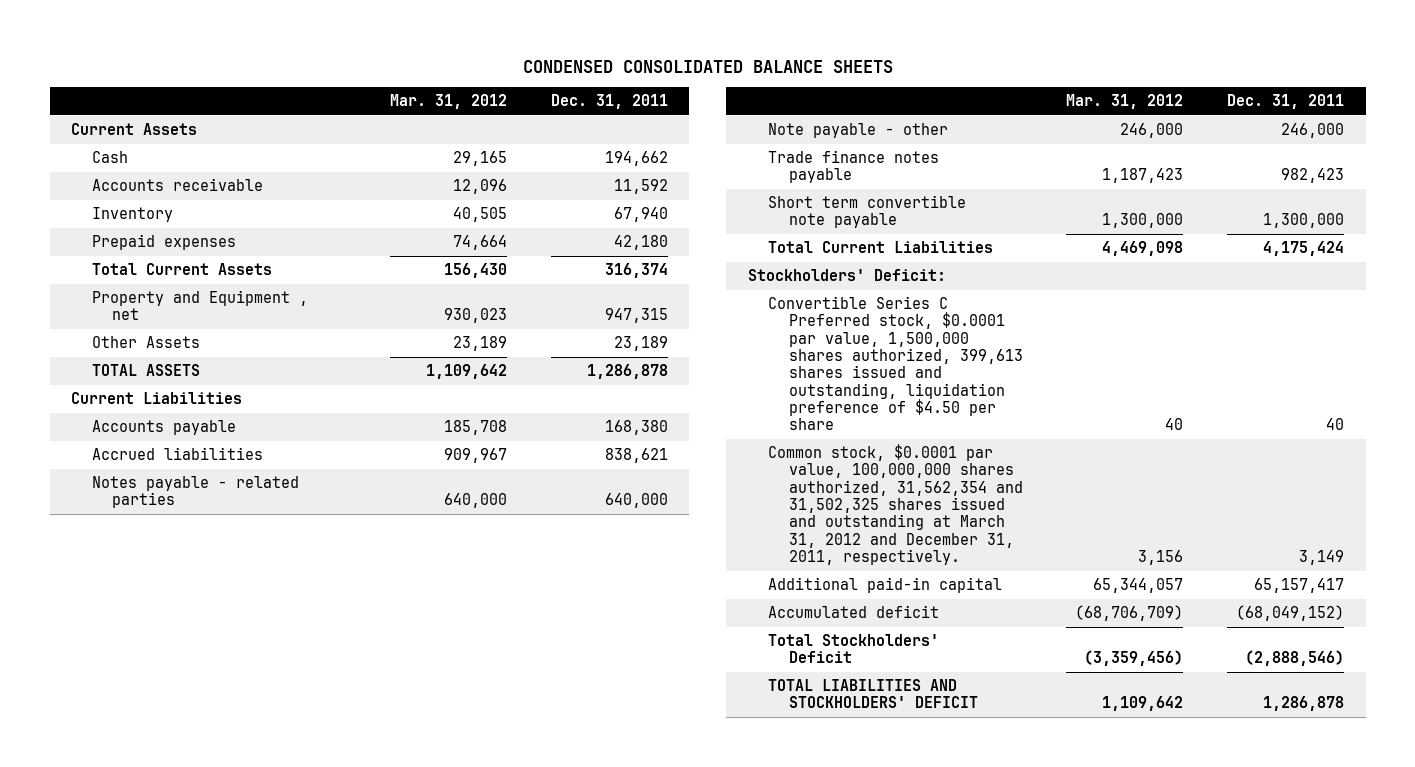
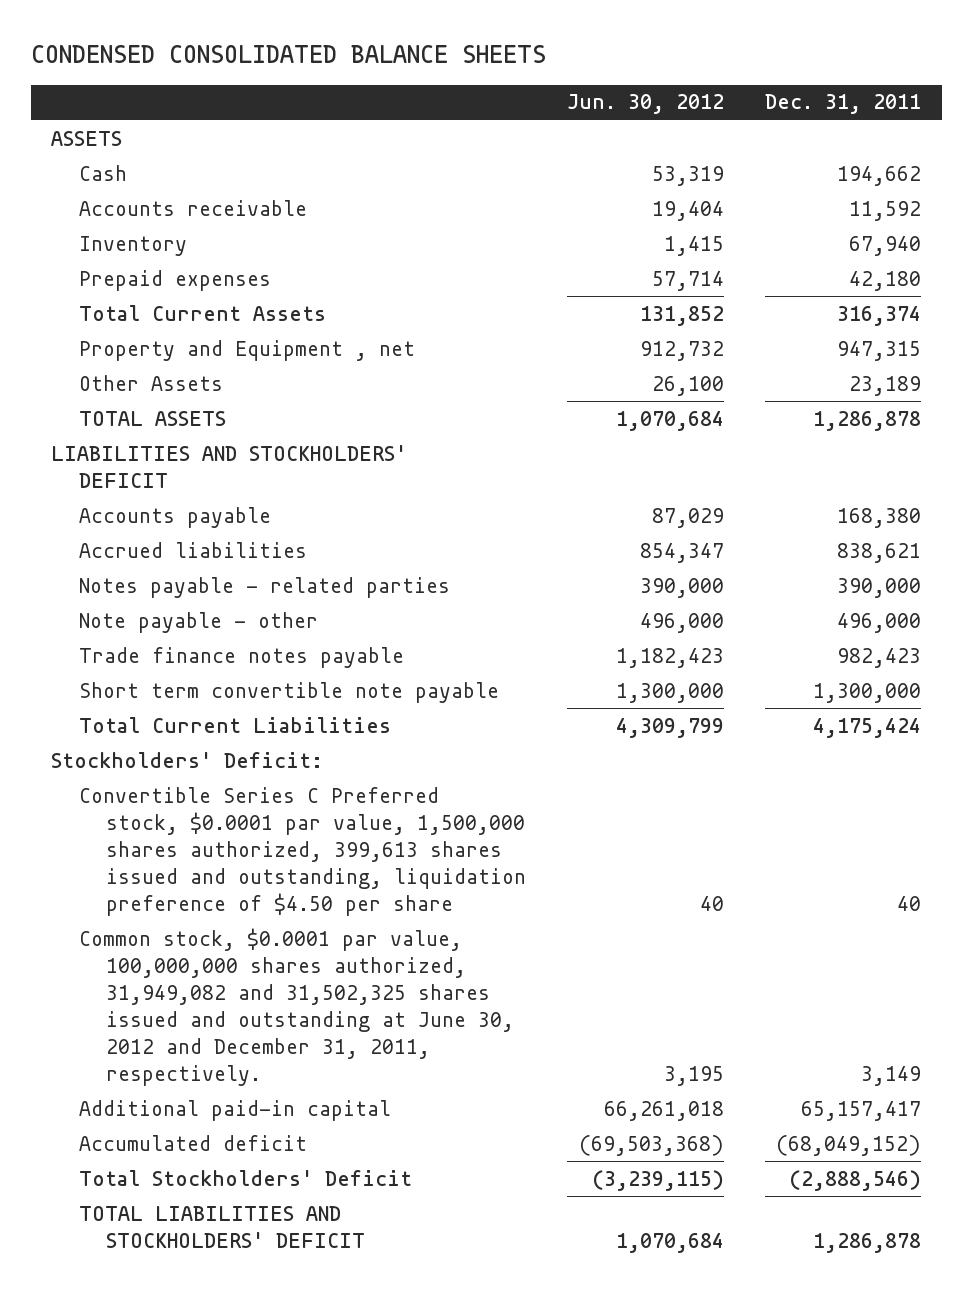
- | Mar. 31, 2012 | Dec. 31, 2011
+ | Jun. 30, 2012 | Dec. 31, 2011
- Current Assets
+ ASSETS
- Current Liabilities
+ LIABILITIES AND STOCKHOLDERS' DEFICIT
- Notes payable - related parties | 640,000 | 640,000
- Note payable - other | 246,000 | 246,000
+ Notes payable - related parties | 390,000 | 390,000
+ Note payable - other | 496,000 | 496,000
- Common stock, $0.0001 par value, 100,000,000 shares authorized, 31,562,354 and 31,502,325 shares issued and outstanding at March 31, 2012 and December 31, 2011, respectively. | 3,156 | 3,149
+ Common stock, $0.0001 par value, 100,000,000 shares authorized, 31,949,082 and 31,502,325 shares issued and outstanding at June 30, 2012 and December 31, 2011, respectively. | 3,195 | 3,149

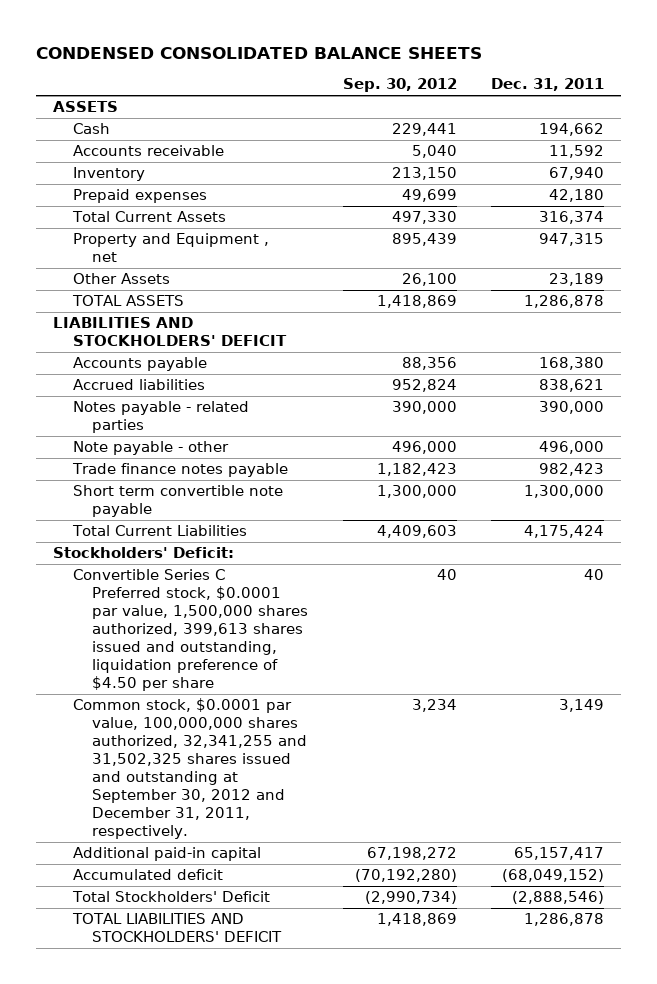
- | Jun. 30, 2012 | Dec. 31, 2011
+ | Sep. 30, 2012 | Dec. 31, 2011
- Common stock, $0.0001 par value, 100,000,000 shares authorized, 31,949,082 and 31,502,325 shares issued and outstanding at June 30, 2012 and December 31, 2011, respectively. | 3,195 | 3,149
+ Common stock, $0.0001 par value, 100,000,000 shares authorized, 32,341,255 and 31,502,325 shares issued and outstanding at September 30, 2012 and December 31, 2011, respectively. | 3,234 | 3,149

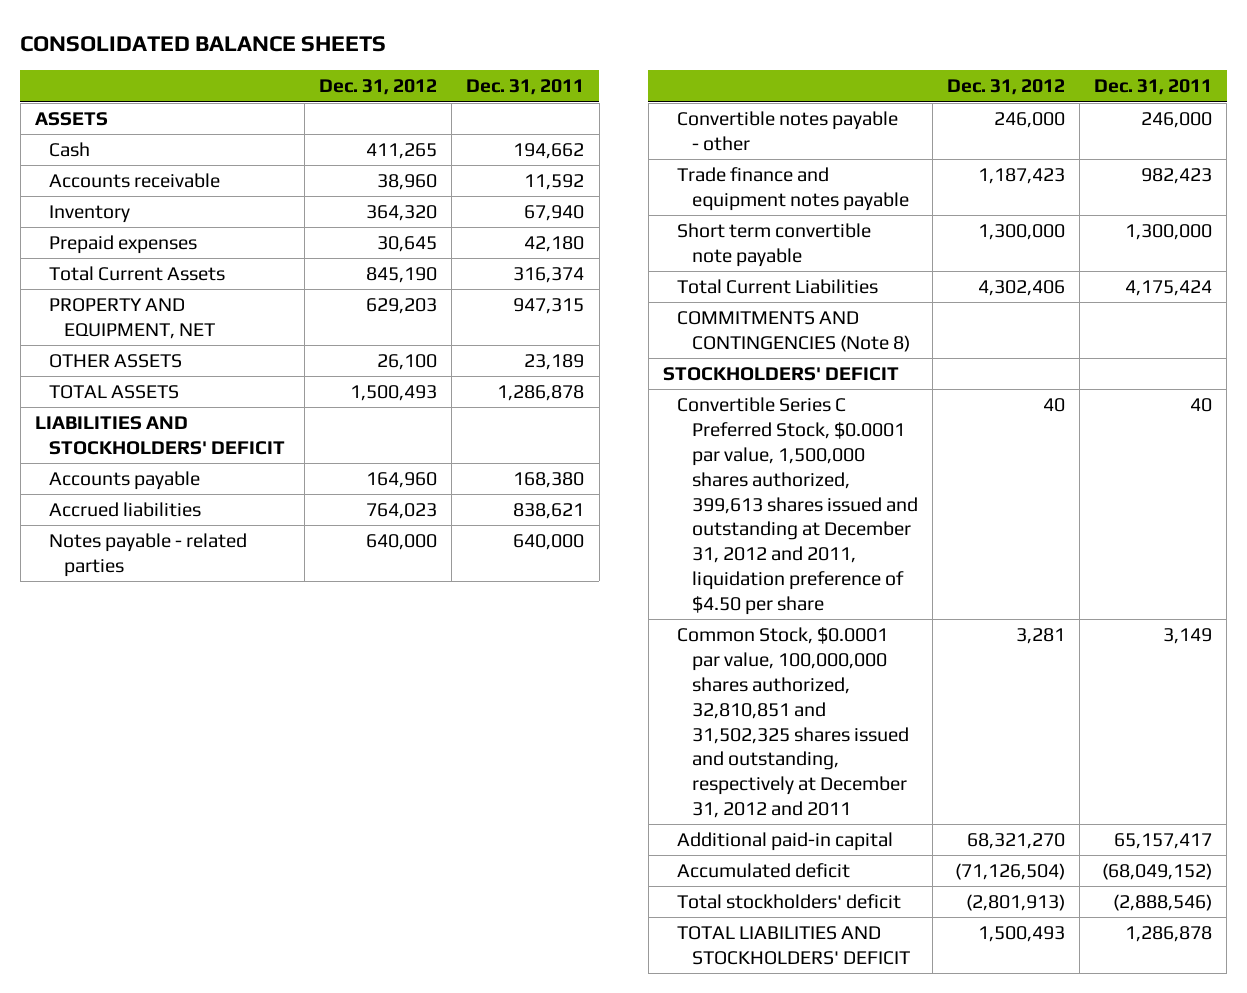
- CONDENSED CONSOLIDATED BALANCE SHEETS
+ CONSOLIDATED BALANCE SHEETS
- | Sep. 30, 2012 | Dec. 31, 2011
+ | Dec. 31, 2012 | Dec. 31, 2011
- Property and Equipment , net | 895,439 | 947,315
- Other Assets | 26,100 | 23,189
+ PROPERTY AND EQUIPMENT, NET | 629,203 | 947,315
+ OTHER ASSETS | 26,100 | 23,189
- Notes payable - related parties | 390,000 | 390,000
- Note payable - other | 496,000 | 496,000
- Trade finance notes payable | 1,182,423 | 982,423
+ Notes payable - related parties | 640,000 | 640,000
+ Convertible notes payable - other | 246,000 | 246,000
+ Trade finance and equipment notes payable | 1,187,423 | 982,423
- Stockholders' Deficit:
- Convertible Series C Preferred stock, $0.0001 par value, 1,500,000 shares authorized, 399,613 shares issued and outstanding, liquidation preference of $4.50 per share | 40 | 40
- Common stock, $0.0001 par value, 100,000,000 shares authorized, 32,341,255 and 31,502,325 shares issued and outstanding at September 30, 2012 and December 31, 2011, respectively. | 3,234 | 3,149
+ COMMITMENTS AND CONTINGENCIES (Note 8)
+ STOCKHOLDERS' DEFICIT
+ Convertible Series C Preferred Stock, $0.0001 par value, 1,500,000 shares authorized, 399,613 shares issued and outstanding at December 31, 2012 and 2011, liquidation preference of $4.50 per share | 40 | 40
+ Common Stock, $0.0001 par value, 100,000,000 shares authorized, 32,810,851 and 31,502,325 shares issued and outstanding, respectively at December 31, 2012 and 2011 | 3,281 | 3,149
- Total Stockholders' Deficit | (2,990,734) | (2,888,546)
+ Total stockholders' deficit | (2,801,913) | (2,888,546)

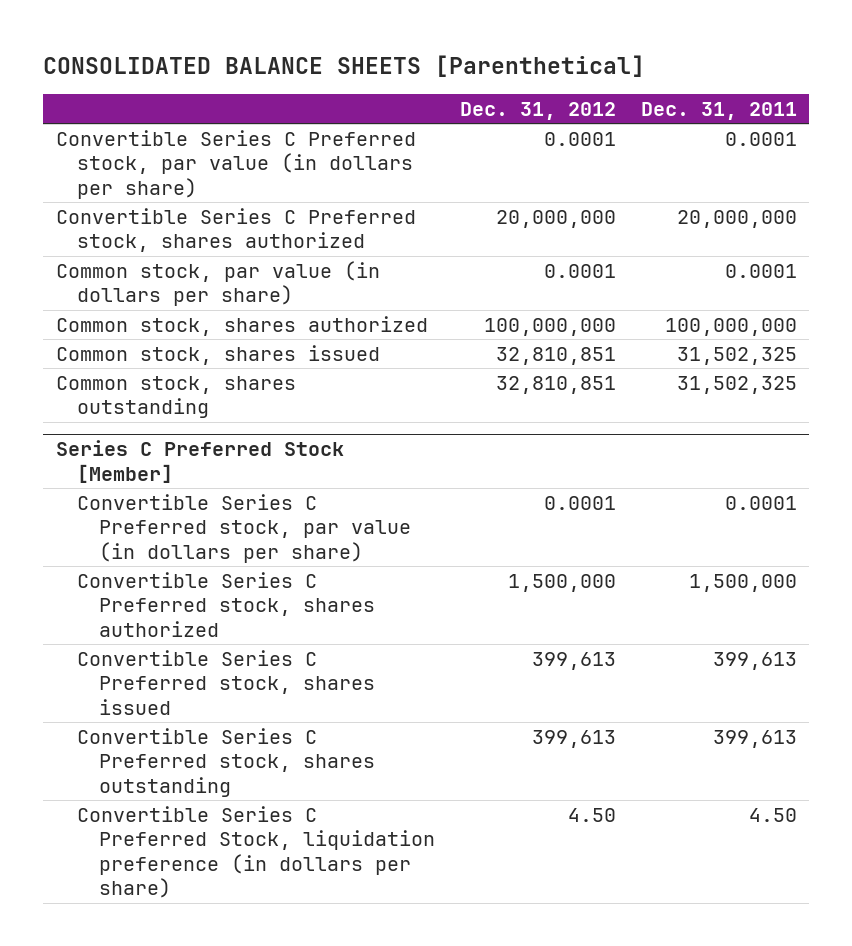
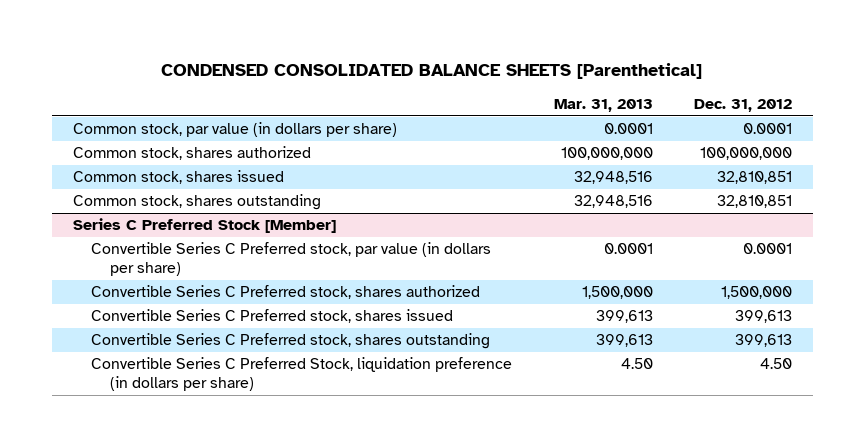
- CONSOLIDATED BALANCE SHEETS [Parenthetical]
+ CONDENSED CONSOLIDATED BALANCE SHEETS [Parenthetical]
- | Dec. 31, 2012 | Dec. 31, 2011
+ | Mar. 31, 2013 | Dec. 31, 2012
- Convertible Series C Preferred stock, par value (in dollars per share) | 0.0001 | 0.0001
- Convertible Series C Preferred stock, shares authorized | 20,000,000 | 20,000,000

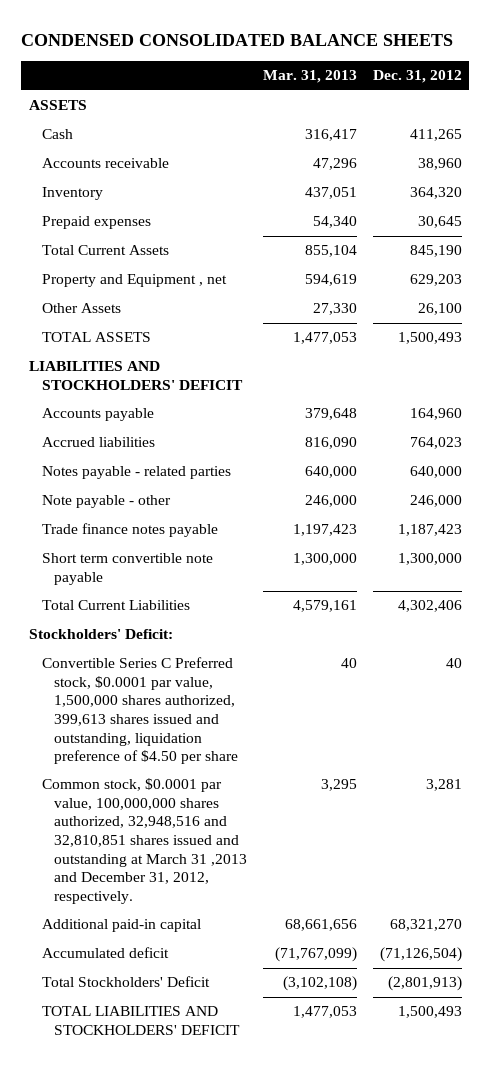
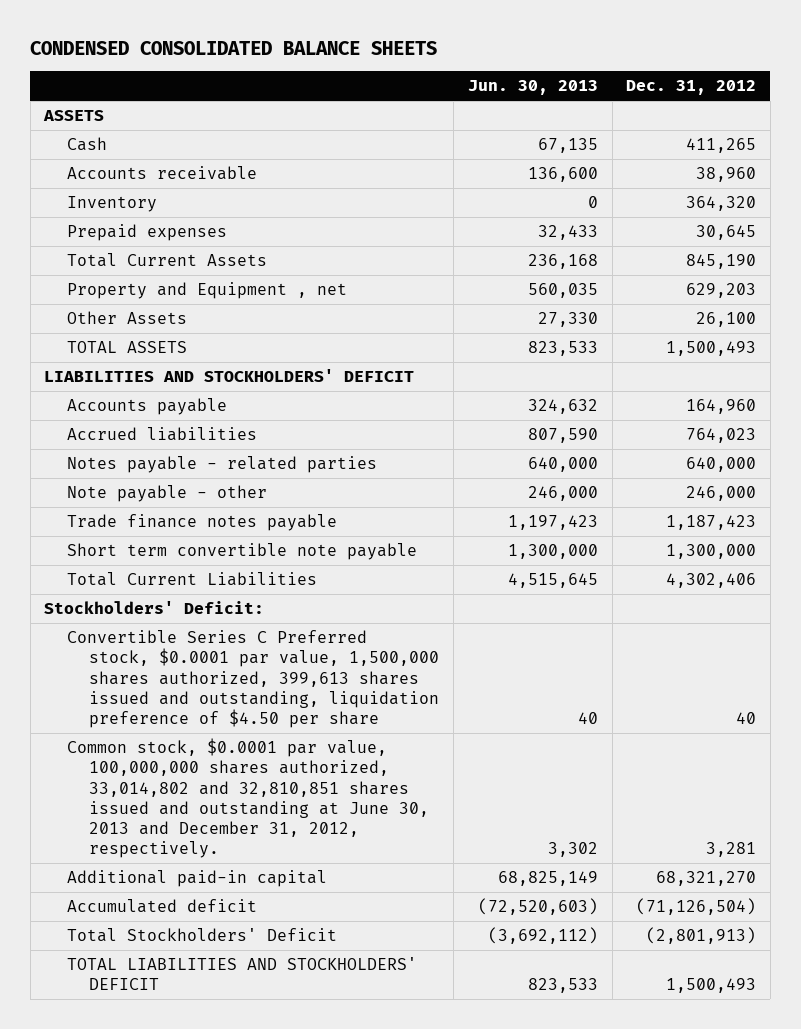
- | Mar. 31, 2013 | Dec. 31, 2012
+ | Jun. 30, 2013 | Dec. 31, 2012
- Common stock, $0.0001 par value, 100,000,000 shares authorized, 32,948,516 and 32,810,851 shares issued and outstanding at March 31 ,2013 and December 31, 2012, respectively. | 3,295 | 3,281
+ Common stock, $0.0001 par value, 100,000,000 shares authorized, 33,014,802 and 32,810,851 shares issued and outstanding at June 30, 2013 and December 31, 2012, respectively. | 3,302 | 3,281

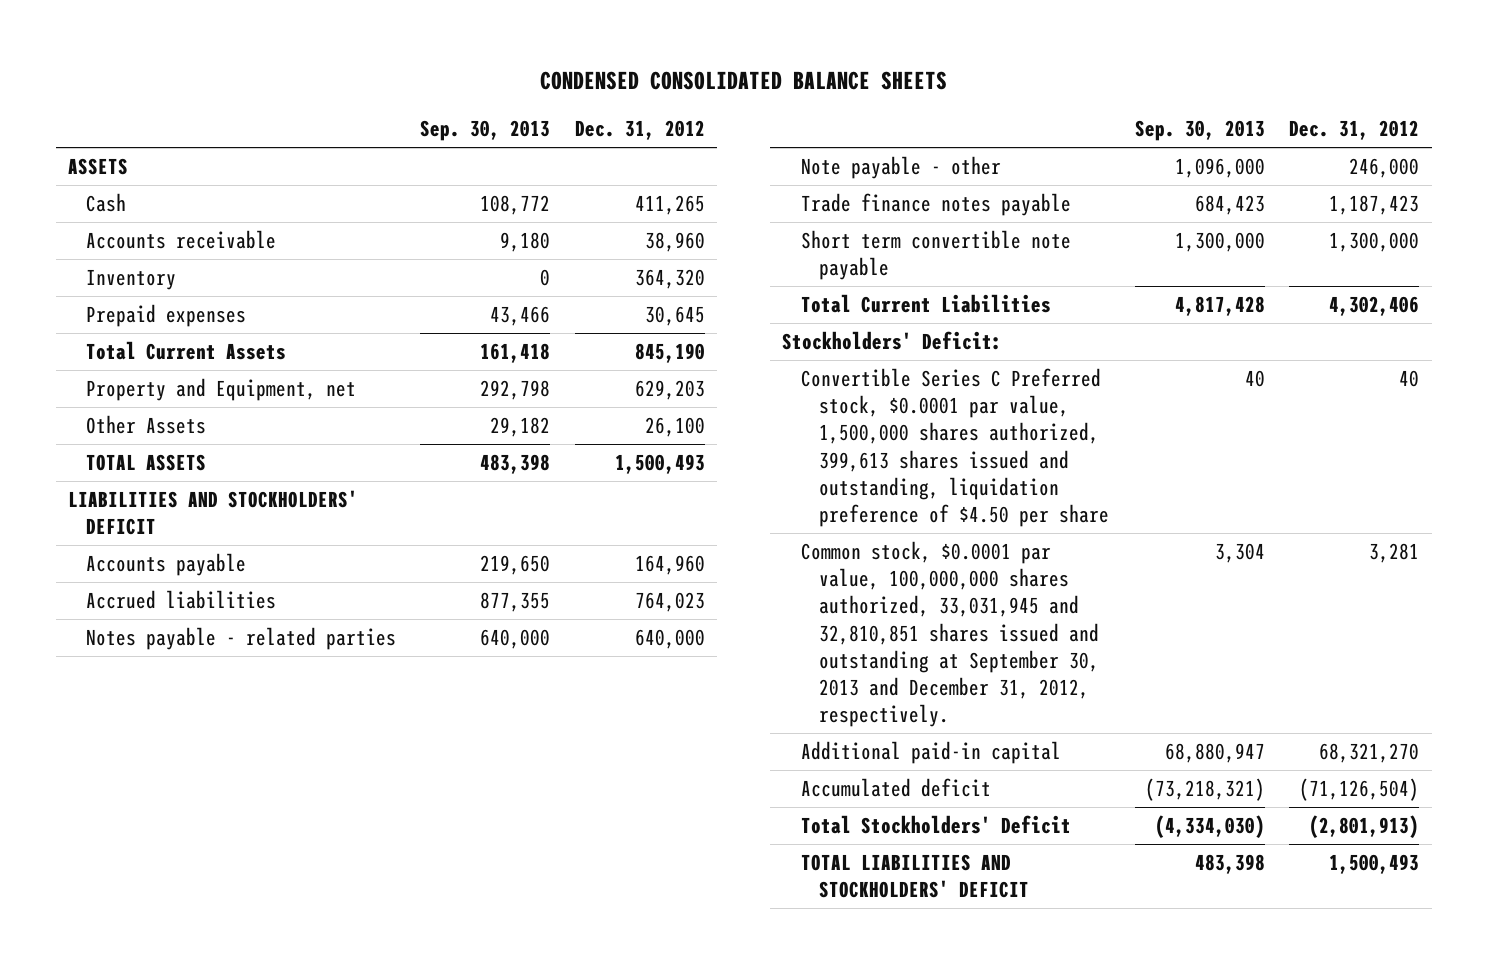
- | Jun. 30, 2013 | Dec. 31, 2012
+ | Sep. 30, 2013 | Dec. 31, 2012
- Property and Equipment , net | 560,035 | 629,203
+ Property and Equipment, net | 292,798 | 629,203
- Common stock, $0.0001 par value, 100,000,000 shares authorized, 33,014,802 and 32,810,851 shares issued and outstanding at June 30, 2013 and December 31, 2012, respectively. | 3,302 | 3,281
+ Common stock, $0.0001 par value, 100,000,000 shares authorized, 33,031,945 and 32,810,851 shares issued and outstanding at September 30, 2013 and December 31, 2012, respectively. | 3,304 | 3,281

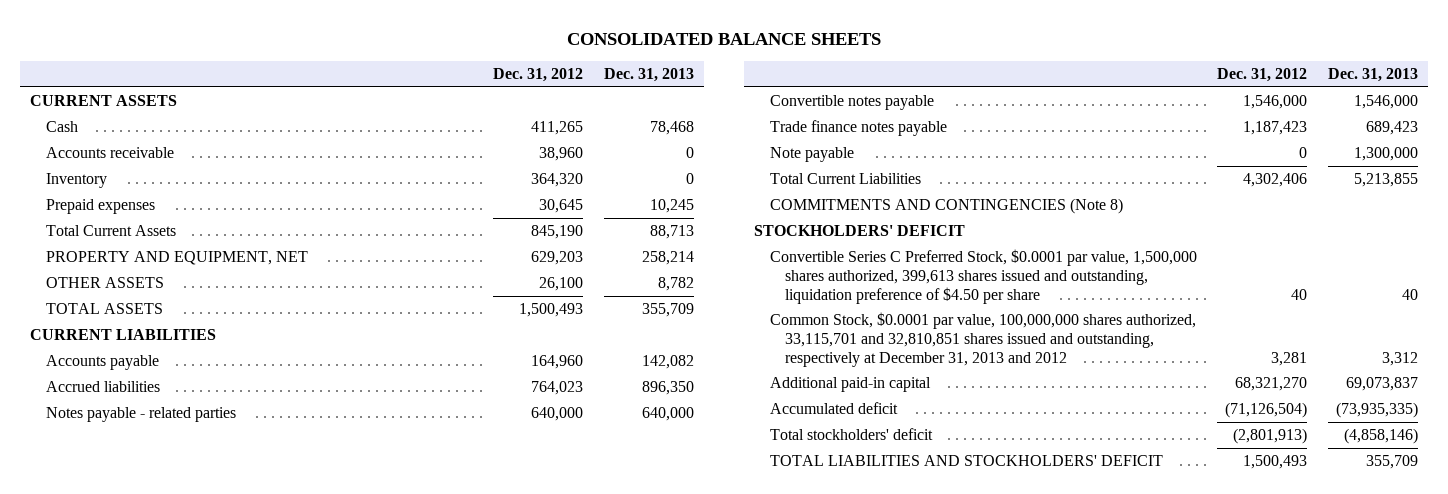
- CONDENSED CONSOLIDATED BALANCE SHEETS
+ CONSOLIDATED BALANCE SHEETS
- | Sep. 30, 2013 | Dec. 31, 2012
+ | Dec. 31, 2012 | Dec. 31, 2013
- ASSETS
+ CURRENT ASSETS
- Property and Equipment, net | 292,798 | 629,203
- Other Assets | 29,182 | 26,100
+ PROPERTY AND EQUIPMENT, NET | 629,203 | 258,214
+ OTHER ASSETS | 26,100 | 8,782
- LIABILITIES AND STOCKHOLDERS' DEFICIT
+ CURRENT LIABILITIES
- Note payable - other | 1,096,000 | 246,000
+ Convertible notes payable | 1,546,000 | 1,546,000
- Short term convertible note payable | 1,300,000 | 1,300,000
+ Note payable | 0 | 1,300,000
- Stockholders' Deficit:
- Convertible Series C Preferred stock, $0.0001 par value, 1,500,000 shares authorized, 399,613 shares issued and outstanding, liquidation preference of $4.50 per share | 40 | 40
- Common stock, $0.0001 par value, 100,000,000 shares authorized, 33,031,945 and 32,810,851 shares issued and outstanding at September 30, 2013 and December 31, 2012, respectively. | 3,304 | 3,281
+ COMMITMENTS AND CONTINGENCIES (Note 8)
+ STOCKHOLDERS' DEFICIT
+ Convertible Series C Preferred Stock, $0.0001 par value, 1,500,000 shares authorized, 399,613 shares issued and outstanding, liquidation preference of $4.50 per share | 40 | 40
+ Common Stock, $0.0001 par value, 100,000,000 shares authorized, 33,115,701 and 32,810,851 shares issued and outstanding, respectively at December 31, 2013 and 2012 | 3,281 | 3,312
- Total Stockholders' Deficit | (4,334,030) | (2,801,913)
+ Total stockholders' deficit | (2,801,913) | (4,858,146)

